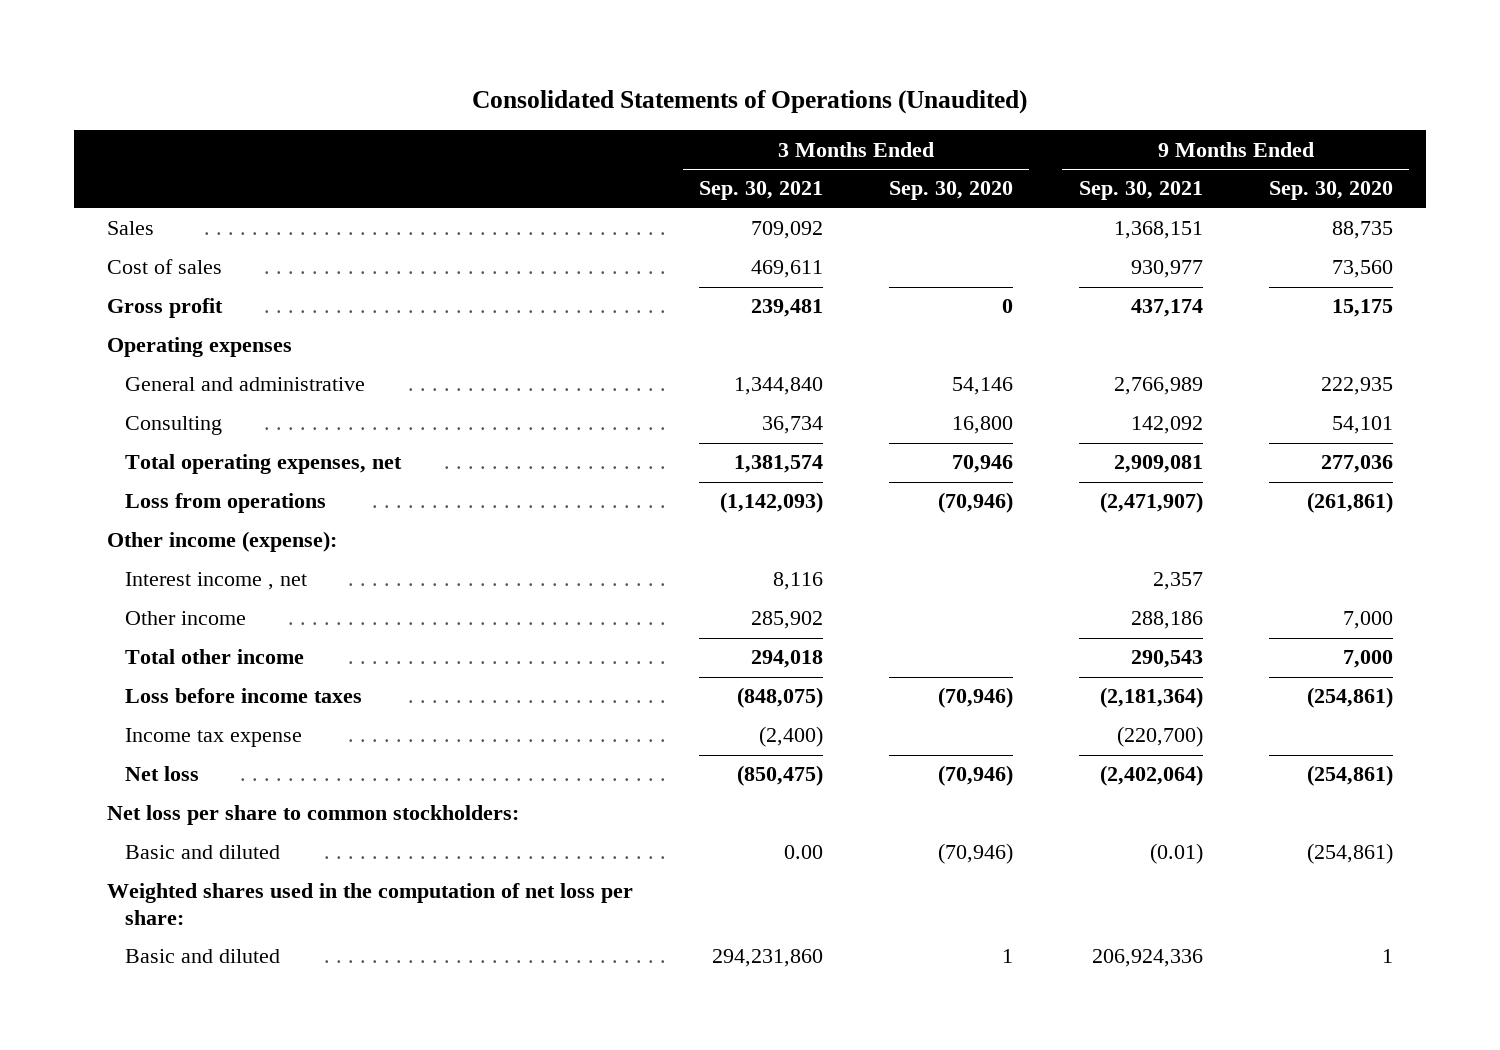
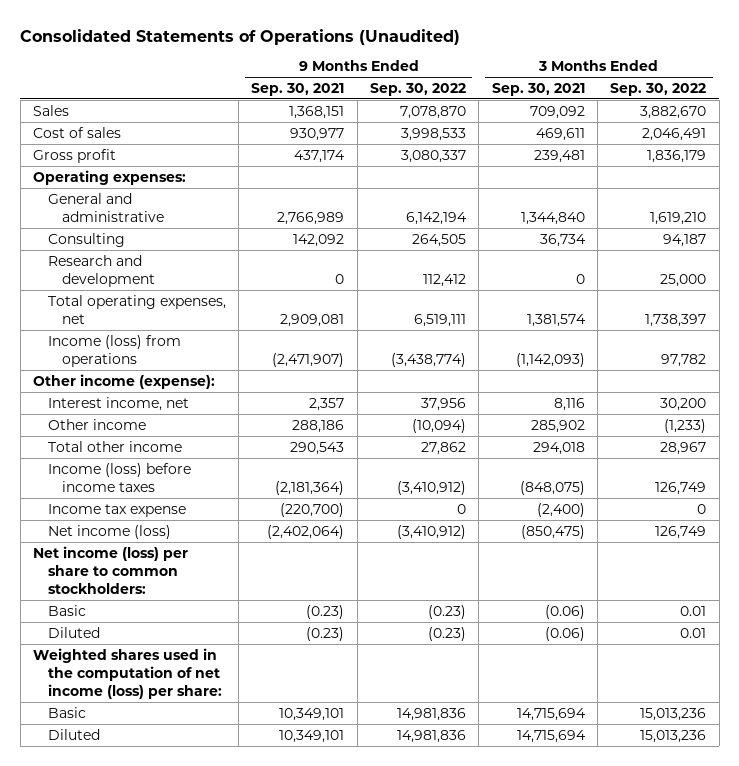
- | 3 Months Ended Sep. 30, 2021 | 3 Months Ended Sep. 30, 2020 | 9 Months Ended Sep. 30, 2021 | 9 Months Ended Sep. 30, 2020
+ | 9 Months Ended Sep. 30, 2021 | 9 Months Ended Sep. 30, 2022 | 3 Months Ended Sep. 30, 2021 | 3 Months Ended Sep. 30, 2022
- Operating expenses
+ Operating expenses:
+ Research and development | 0 | 112,412 | 0 | 25,000
- Loss from operations | (1,142,093) | (70,946) | (2,471,907) | (261,861)
+ Income (loss) from operations | (2,471,907) | (3,438,774) | (1,142,093) | 97,782
- Interest income , net | 8,116 | | 2,357 |
+ Interest income, net | 2,357 | 37,956 | 8,116 | 30,200
- Loss before income taxes | (848,075) | (70,946) | (2,181,364) | (254,861)
+ Income (loss) before income taxes | (2,181,364) | (3,410,912) | (848,075) | 126,749
- Net loss | (850,475) | (70,946) | (2,402,064) | (254,861)
- Net loss per share to common stockholders:
- Basic and diluted | 0.00 | (70,946) | (0.01) | (254,861)
- Weighted shares used in the computation of net loss per share:
- Basic and diluted | 294,231,860 | 1 | 206,924,336 | 1
+ Net income (loss) | (2,402,064) | (3,410,912) | (850,475) | 126,749
+ Net income (loss) per share to common stockholders:
+ Basic | (0.23) | (0.23) | (0.06) | 0.01
+ Diluted | (0.23) | (0.23) | (0.06) | 0.01
+ Weighted shares used in the computation of net income (loss) per share:
+ Basic | 10,349,101 | 14,981,836 | 14,715,694 | 15,013,236
+ Diluted | 10,349,101 | 14,981,836 | 14,715,694 | 15,013,236

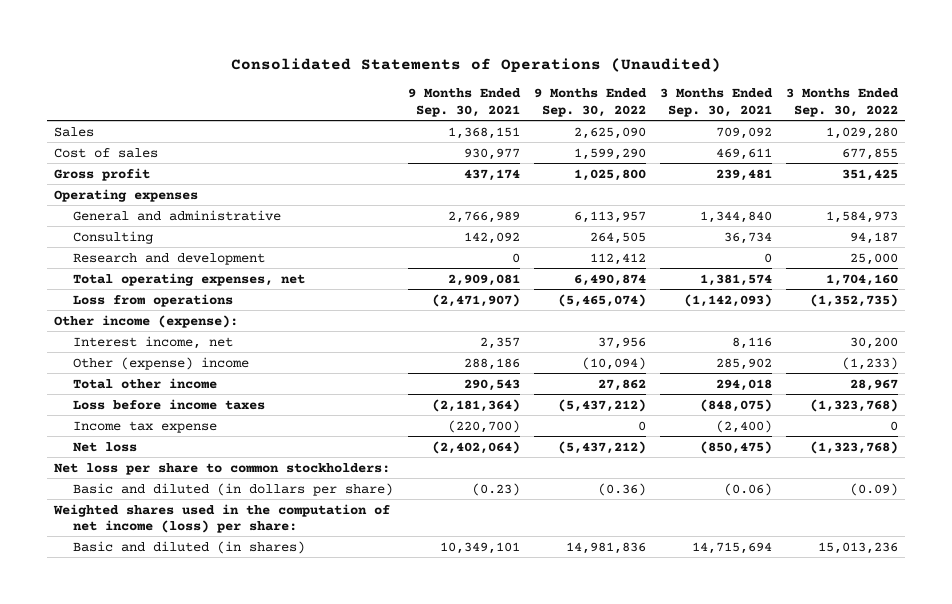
- Sales | 1,368,151 | 7,078,870 | 709,092 | 3,882,670
- Cost of sales | 930,977 | 3,998,533 | 469,611 | 2,046,491
- Gross profit | 437,174 | 3,080,337 | 239,481 | 1,836,179
- Operating expenses:
- General and administrative | 2,766,989 | 6,142,194 | 1,344,840 | 1,619,210
+ Sales | 1,368,151 | 2,625,090 | 709,092 | 1,029,280
+ Cost of sales | 930,977 | 1,599,290 | 469,611 | 677,855
+ Gross profit | 437,174 | 1,025,800 | 239,481 | 351,425
+ Operating expenses
+ General and administrative | 2,766,989 | 6,113,957 | 1,344,840 | 1,584,973
- Total operating expenses, net | 2,909,081 | 6,519,111 | 1,381,574 | 1,738,397
- Income (loss) from operations | (2,471,907) | (3,438,774) | (1,142,093) | 97,782
+ Total operating expenses, net | 2,909,081 | 6,490,874 | 1,381,574 | 1,704,160
+ Loss from operations | (2,471,907) | (5,465,074) | (1,142,093) | (1,352,735)
- Other income | 288,186 | (10,094) | 285,902 | (1,233)
+ Other (expense) income | 288,186 | (10,094) | 285,902 | (1,233)
- Income (loss) before income taxes | (2,181,364) | (3,410,912) | (848,075) | 126,749
+ Loss before income taxes | (2,181,364) | (5,437,212) | (848,075) | (1,323,768)
- Net income (loss) | (2,402,064) | (3,410,912) | (850,475) | 126,749
- Net income (loss) per share to common stockholders:
- Basic | (0.23) | (0.23) | (0.06) | 0.01
- Diluted | (0.23) | (0.23) | (0.06) | 0.01
+ Net loss | (2,402,064) | (5,437,212) | (850,475) | (1,323,768)
+ Net loss per share to common stockholders:
+ Basic and diluted (in dollars per share) | (0.23) | (0.36) | (0.06) | (0.09)
- Basic | 10,349,101 | 14,981,836 | 14,715,694 | 15,013,236
- Diluted | 10,349,101 | 14,981,836 | 14,715,694 | 15,013,236
+ Basic and diluted (in shares) | 10,349,101 | 14,981,836 | 14,715,694 | 15,013,236

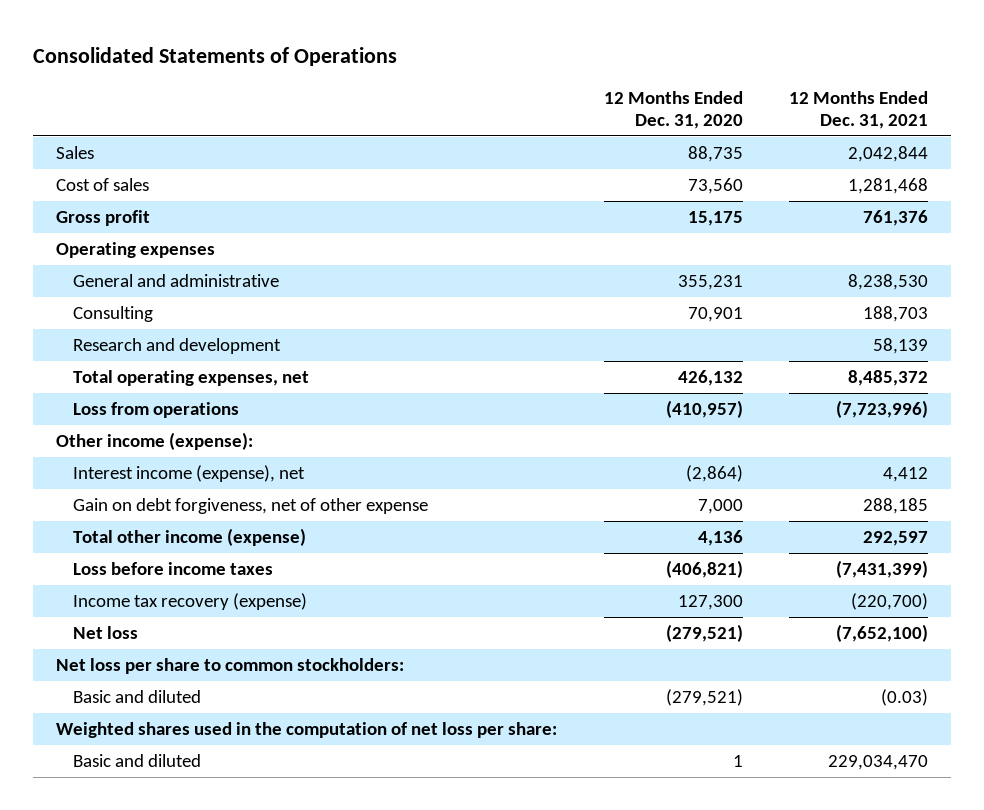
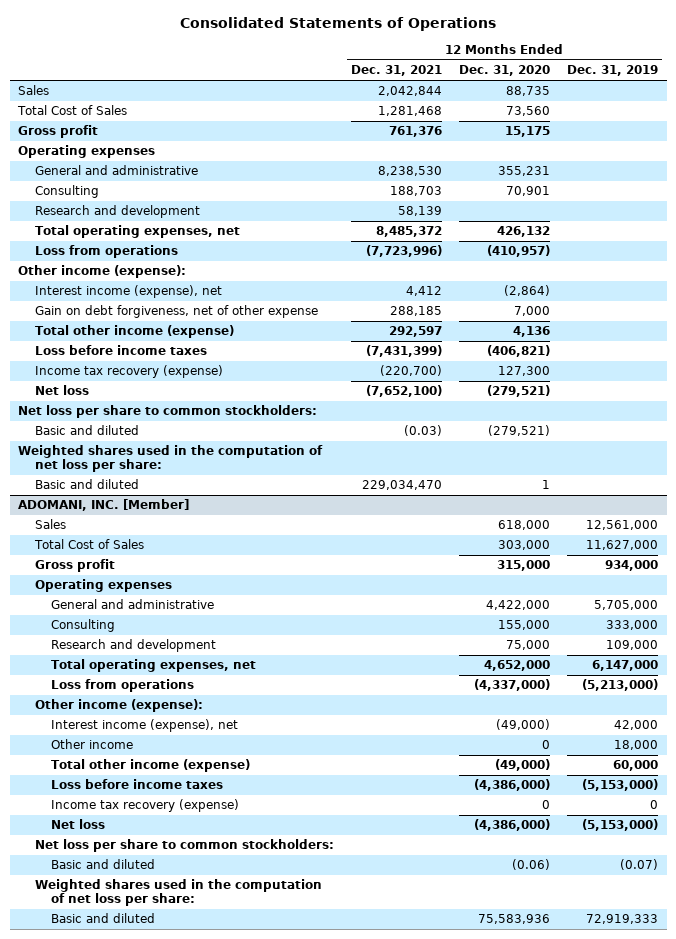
- | 12 Months Ended Dec. 31, 2020 | 12 Months Ended Dec. 31, 2021
+ | 12 Months Ended Dec. 31, 2021 | 12 Months Ended Dec. 31, 2020 | 12 Months Ended Dec. 31, 2019
- Cost of sales | 73,560 | 1,281,468
+ Total Cost of Sales | 1,281,468 | 73,560 |
+ ADOMANI, INC. [Member]
+ Sales | | 618,000 | 12,561,000
+ Total Cost of Sales | | 303,000 | 11,627,000
+ Gross profit | | 315,000 | 934,000
+ Operating expenses
+ General and administrative | | 4,422,000 | 5,705,000
+ Consulting | | 155,000 | 333,000
+ Research and development | | 75,000 | 109,000
+ Total operating expenses, net | | 4,652,000 | 6,147,000
+ Loss from operations | | (4,337,000) | (5,213,000)
+ Other income (expense):
+ Interest income (expense), net | | (49,000) | 42,000
+ Other income | | 0 | 18,000
+ Total other income (expense) | | (49,000) | 60,000
+ Loss before income taxes | | (4,386,000) | (5,153,000)
+ Income tax recovery (expense) | | 0 | 0
+ Net loss | | (4,386,000) | (5,153,000)
+ Net loss per share to common stockholders:
+ Basic and diluted | | (0.06) | (0.07)
+ Weighted shares used in the computation of net loss per share:
+ Basic and diluted | | 75,583,936 | 72,919,333

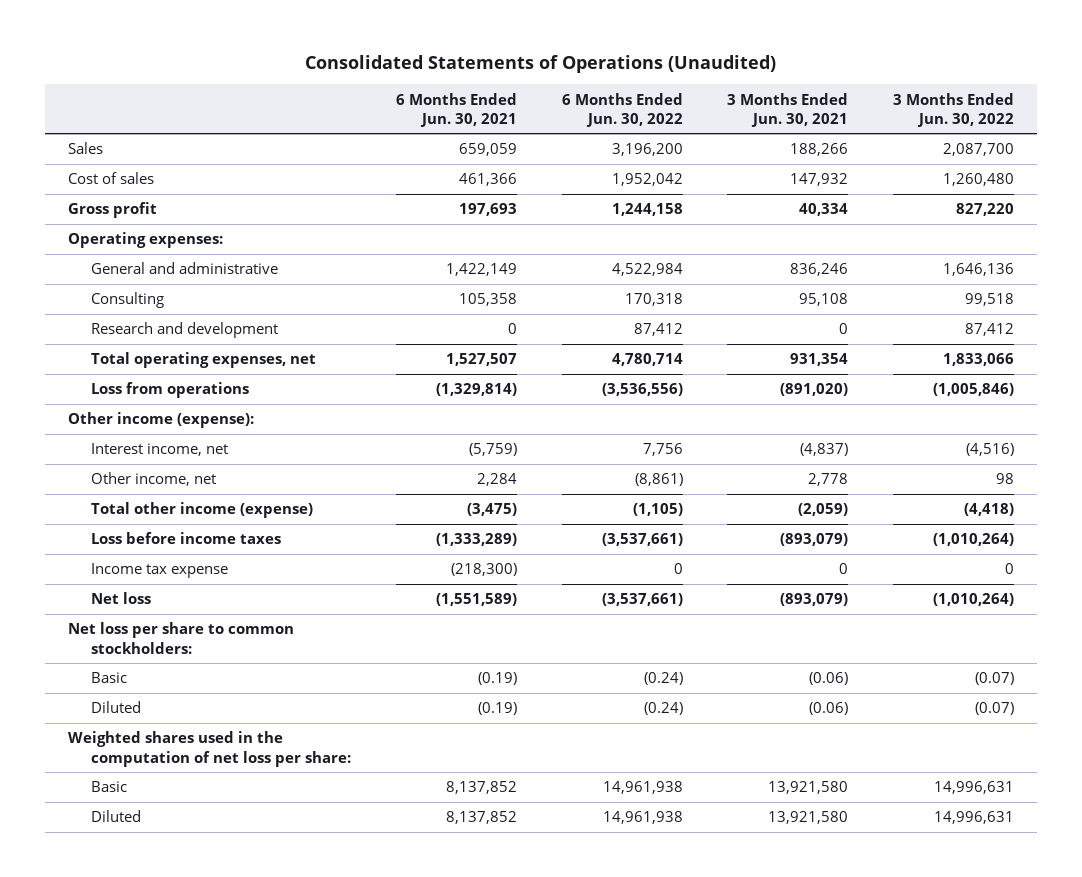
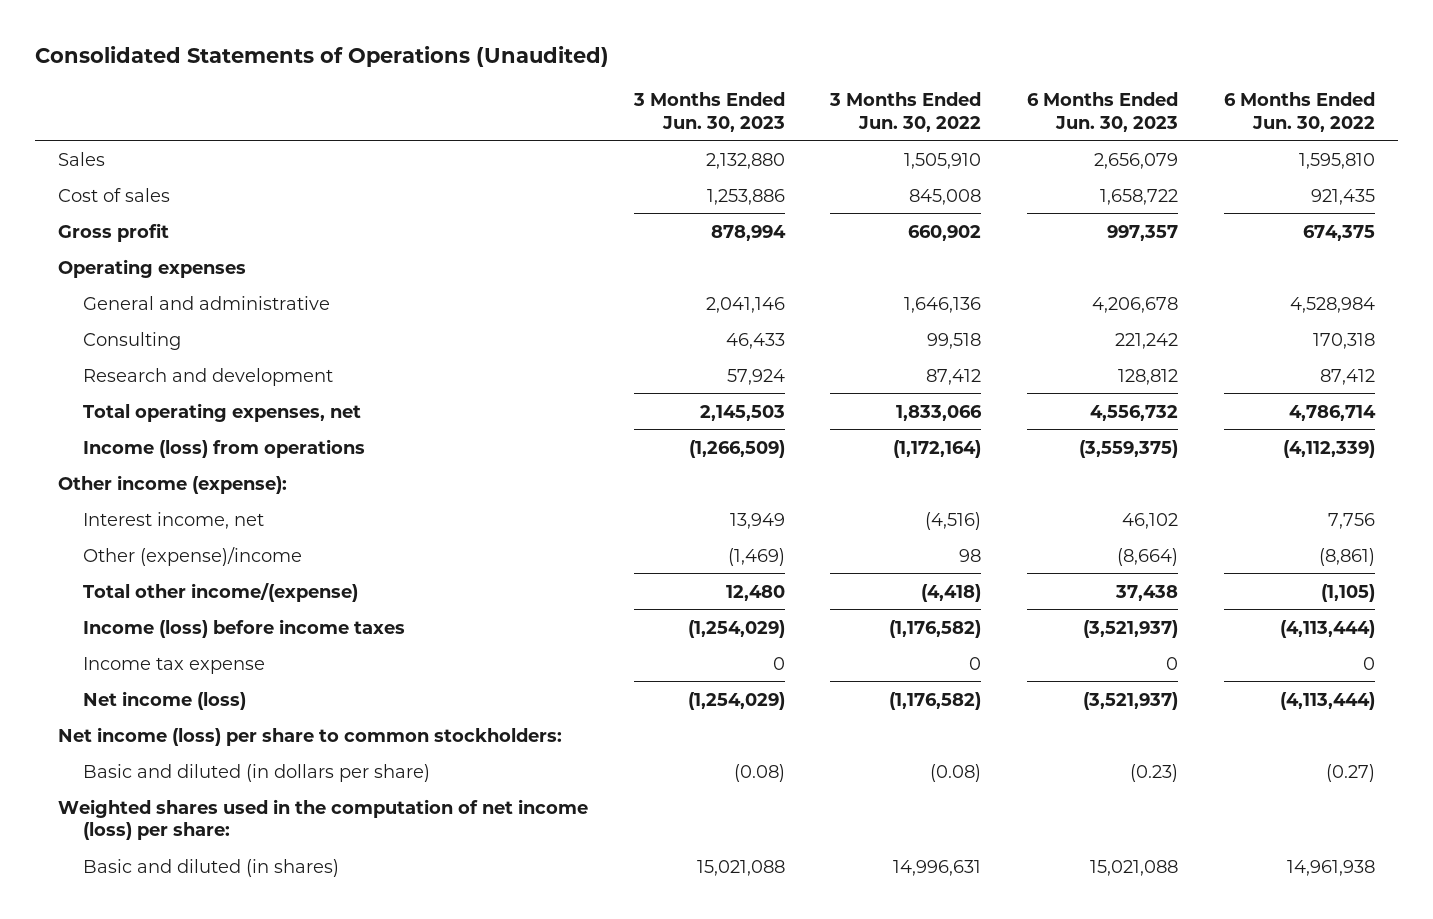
- | 6 Months Ended Jun. 30, 2021 | 6 Months Ended Jun. 30, 2022 | 3 Months Ended Jun. 30, 2021 | 3 Months Ended Jun. 30, 2022
+ | 3 Months Ended Jun. 30, 2023 | 3 Months Ended Jun. 30, 2022 | 6 Months Ended Jun. 30, 2023 | 6 Months Ended Jun. 30, 2022
- Sales | 659,059 | 3,196,200 | 188,266 | 2,087,700
- Cost of sales | 461,366 | 1,952,042 | 147,932 | 1,260,480
- Gross profit | 197,693 | 1,244,158 | 40,334 | 827,220
- Operating expenses:
- General and administrative | 1,422,149 | 4,522,984 | 836,246 | 1,646,136
+ Sales | 2,132,880 | 1,505,910 | 2,656,079 | 1,595,810
+ Cost of sales | 1,253,886 | 845,008 | 1,658,722 | 921,435
+ Gross profit | 878,994 | 660,902 | 997,357 | 674,375
+ Operating expenses
+ General and administrative | 2,041,146 | 1,646,136 | 4,206,678 | 4,528,984
- Total operating expenses, net | 1,527,507 | 4,780,714 | 931,354 | 1,833,066
- Loss from operations | (1,329,814) | (3,536,556) | (891,020) | (1,005,846)
+ Total operating expenses, net | 2,145,503 | 1,833,066 | 4,556,732 | 4,786,714
+ Income (loss) from operations | (1,266,509) | (1,172,164) | (3,559,375) | (4,112,339)
- Other income, net | 2,284 | (8,861) | 2,778 | 98
- Total other income (expense) | (3,475) | (1,105) | (2,059) | (4,418)
- Loss before income taxes | (1,333,289) | (3,537,661) | (893,079) | (1,010,264)
+ Other (expense)/income | (1,469) | 98 | (8,664) | (8,861)
+ Total other income/(expense) | 12,480 | (4,418) | 37,438 | (1,105)
+ Income (loss) before income taxes | (1,254,029) | (1,176,582) | (3,521,937) | (4,113,444)
- Net loss | (1,551,589) | (3,537,661) | (893,079) | (1,010,264)
- Net loss per share to common stockholders:
- Basic | (0.19) | (0.24) | (0.06) | (0.07)
- Diluted | (0.19) | (0.24) | (0.06) | (0.07)
- Weighted shares used in the computation of net loss per share:
- Basic | 8,137,852 | 14,961,938 | 13,921,580 | 14,996,631
- Diluted | 8,137,852 | 14,961,938 | 13,921,580 | 14,996,631
+ Net income (loss) | (1,254,029) | (1,176,582) | (3,521,937) | (4,113,444)
+ Net income (loss) per share to common stockholders:
+ Basic and diluted (in dollars per share) | (0.08) | (0.08) | (0.23) | (0.27)
+ Weighted shares used in the computation of net income (loss) per share:
+ Basic and diluted (in shares) | 15,021,088 | 14,996,631 | 15,021,088 | 14,961,938

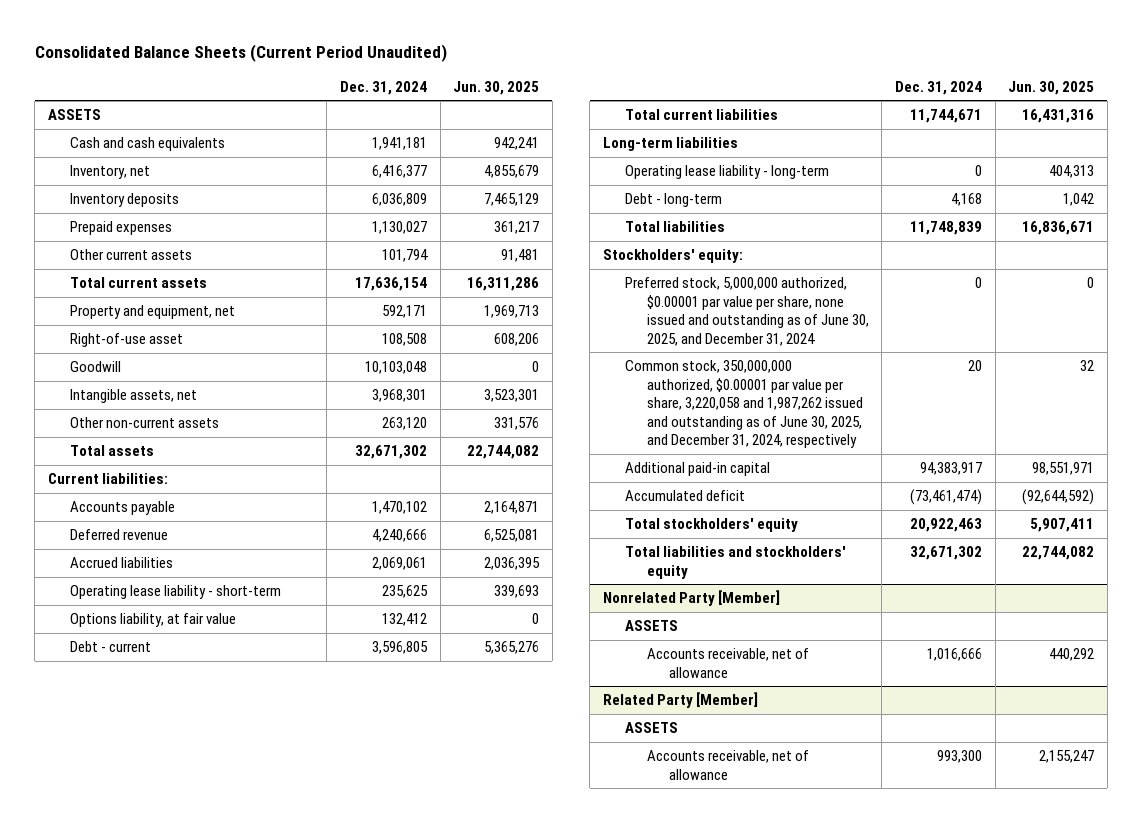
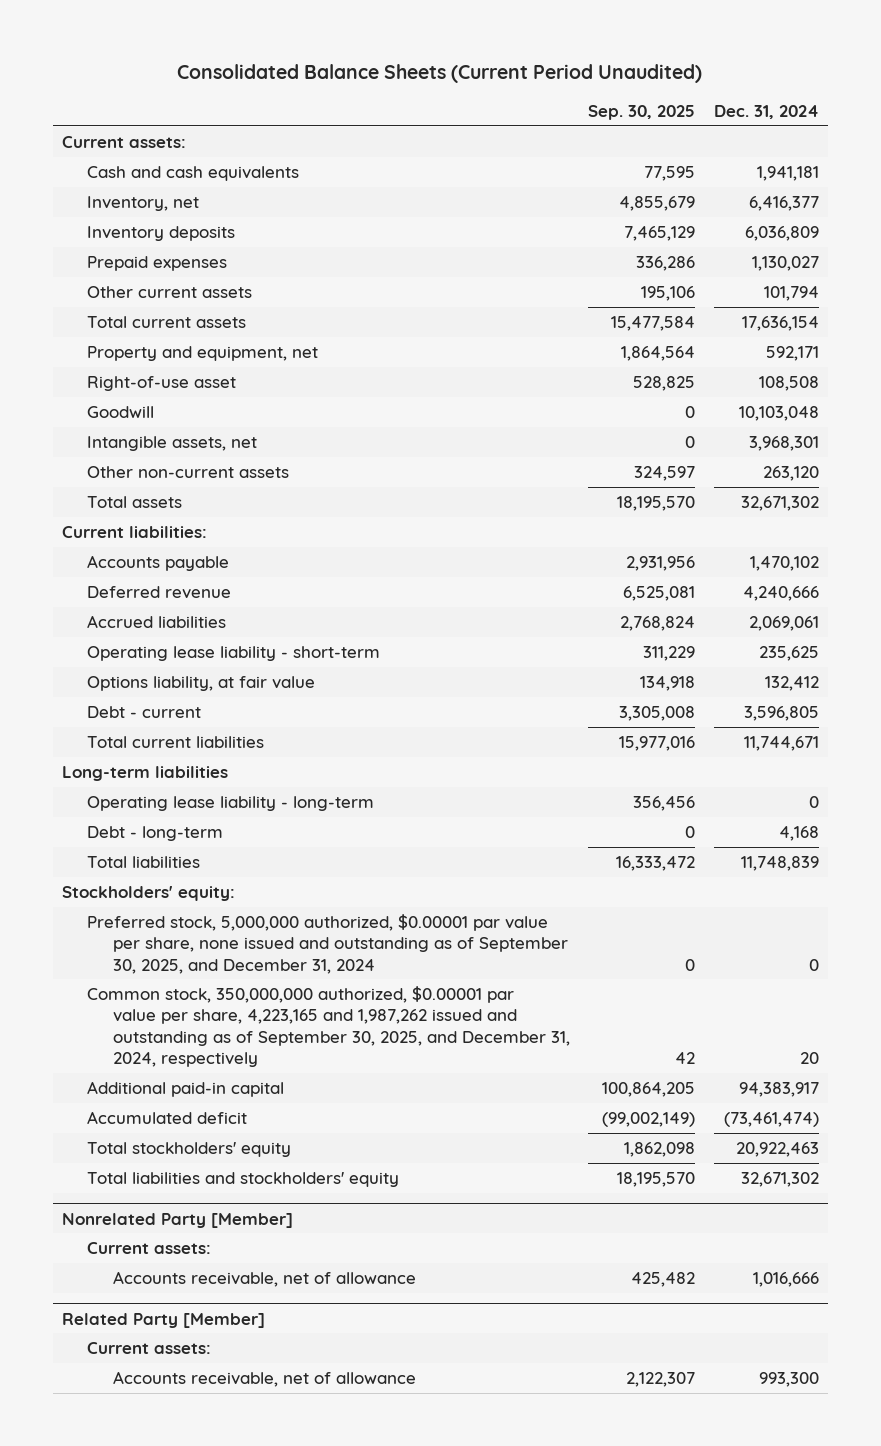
- | Dec. 31, 2024 | Jun. 30, 2025
+ | Sep. 30, 2025 | Dec. 31, 2024
- ASSETS
+ Current assets:
- Preferred stock, 5,000,000 authorized, $0.00001 par value per share, none issued and outstanding as of June 30, 2025, and December 31, 2024 | 0 | 0
- Common stock, 350,000,000 authorized, $0.00001 par value per share, 3,220,058 and 1,987,262 issued and outstanding as of June 30, 2025, and December 31, 2024, respectively | 20 | 32
+ Preferred stock, 5,000,000 authorized, $0.00001 par value per share, none issued and outstanding as of September 30, 2025, and December 31, 2024 | 0 | 0
+ Common stock, 350,000,000 authorized, $0.00001 par value per share, 4,223,165 and 1,987,262 issued and outstanding as of September 30, 2025, and December 31, 2024, respectively | 42 | 20
@ Nonrelated Party [Member]
- ASSETS
+ Current assets:
@ Related Party [Member]
- ASSETS
+ Current assets:

